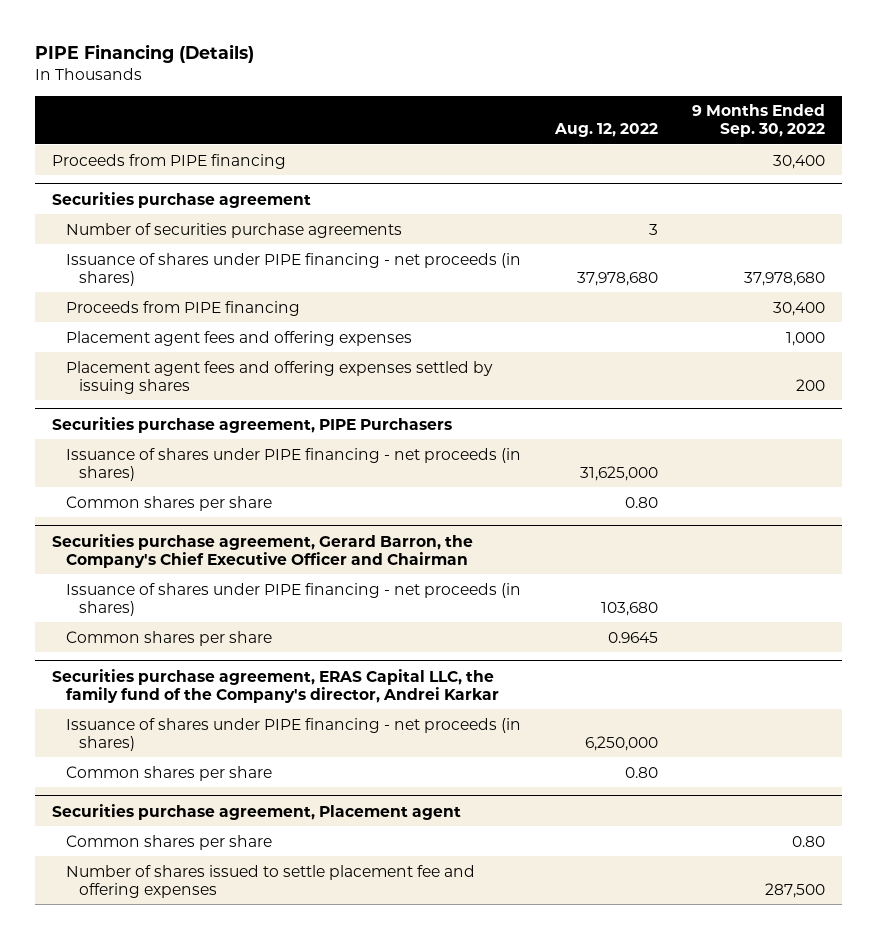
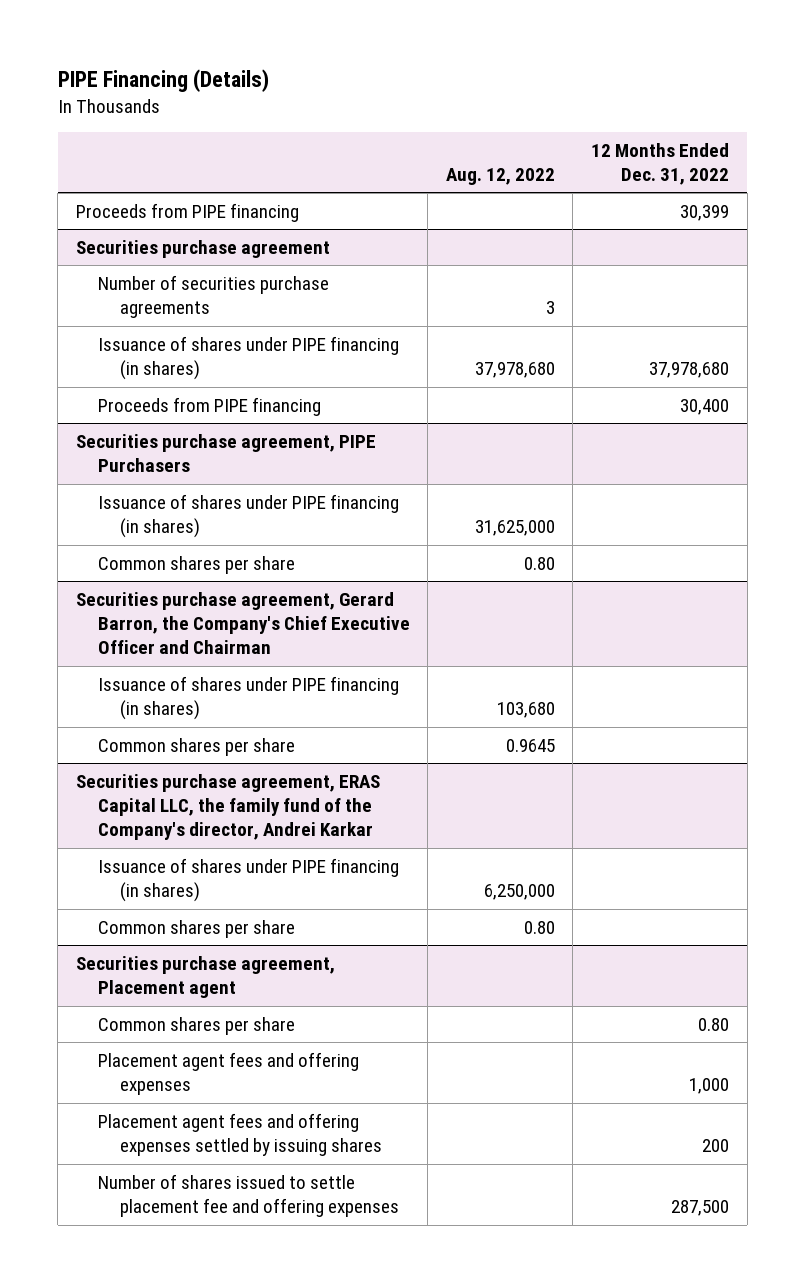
- | Aug. 12, 2022 | 9 Months Ended Sep. 30, 2022
+ | Aug. 12, 2022 | 12 Months Ended Dec. 31, 2022
@ Securities purchase agreement
- Issuance of shares under PIPE financing - net proceeds (in shares) | 37,978,680 | 37,978,680
+ Issuance of shares under PIPE financing (in shares) | 37,978,680 | 37,978,680
- Placement agent fees and offering expenses | | 1,000
- Placement agent fees and offering expenses settled by issuing shares | | 200
@ Securities purchase agreement, PIPE Purchasers
- Issuance of shares under PIPE financing - net proceeds (in shares) | 31,625,000 |
+ Issuance of shares under PIPE financing (in shares) | 31,625,000 |
@ Securities purchase agreement, Gerard Barron, the Company's Chief Executive Officer and Chairman
- Issuance of shares under PIPE financing - net proceeds (in shares) | 103,680 |
+ Issuance of shares under PIPE financing (in shares) | 103,680 |
@ Securities purchase agreement, ERAS Capital LLC, the family fund of the Company's director, Andrei Karkar
- Issuance of shares under PIPE financing - net proceeds (in shares) | 6,250,000 |
+ Issuance of shares under PIPE financing (in shares) | 6,250,000 |
@ Securities purchase agreement, Placement agent
+ Placement agent fees and offering expenses | | 1,000
+ Placement agent fees and offering expenses settled by issuing shares | | 200

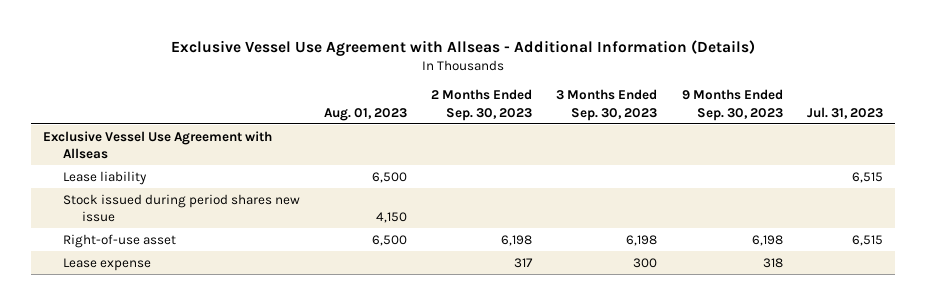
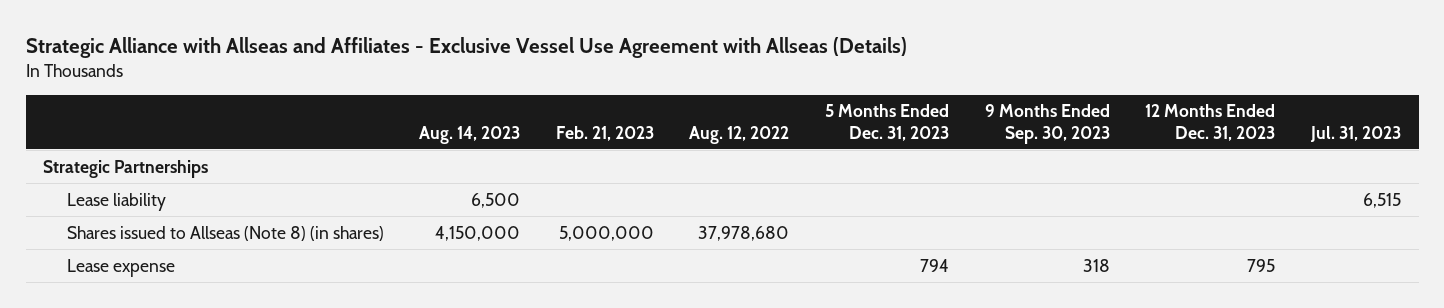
- Exclusive Vessel Use Agreement with Allseas - Additional Information (Details)
+ Strategic Alliance with Allseas and Affiliates - Exclusive Vessel Use Agreement with Allseas (Details)
- | Aug. 01, 2023 | 2 Months Ended Sep. 30, 2023 | 3 Months Ended Sep. 30, 2023 | 9 Months Ended Sep. 30, 2023 | Jul. 31, 2023
+ | Aug. 14, 2023 | Feb. 21, 2023 | Aug. 12, 2022 | 5 Months Ended Dec. 31, 2023 | 9 Months Ended Sep. 30, 2023 | 12 Months Ended Dec. 31, 2023 | Jul. 31, 2023
- Exclusive Vessel Use Agreement with Allseas
+ Strategic Partnerships
- Stock issued during period shares new issue | 4,150 | | | |
- Right-of-use asset | 6,500 | 6,198 | 6,198 | 6,198 | 6,515
+ Shares issued to Allseas (Note 8) (in shares) | 4,150,000 | 5,000,000 | 37,978,680 | | | |

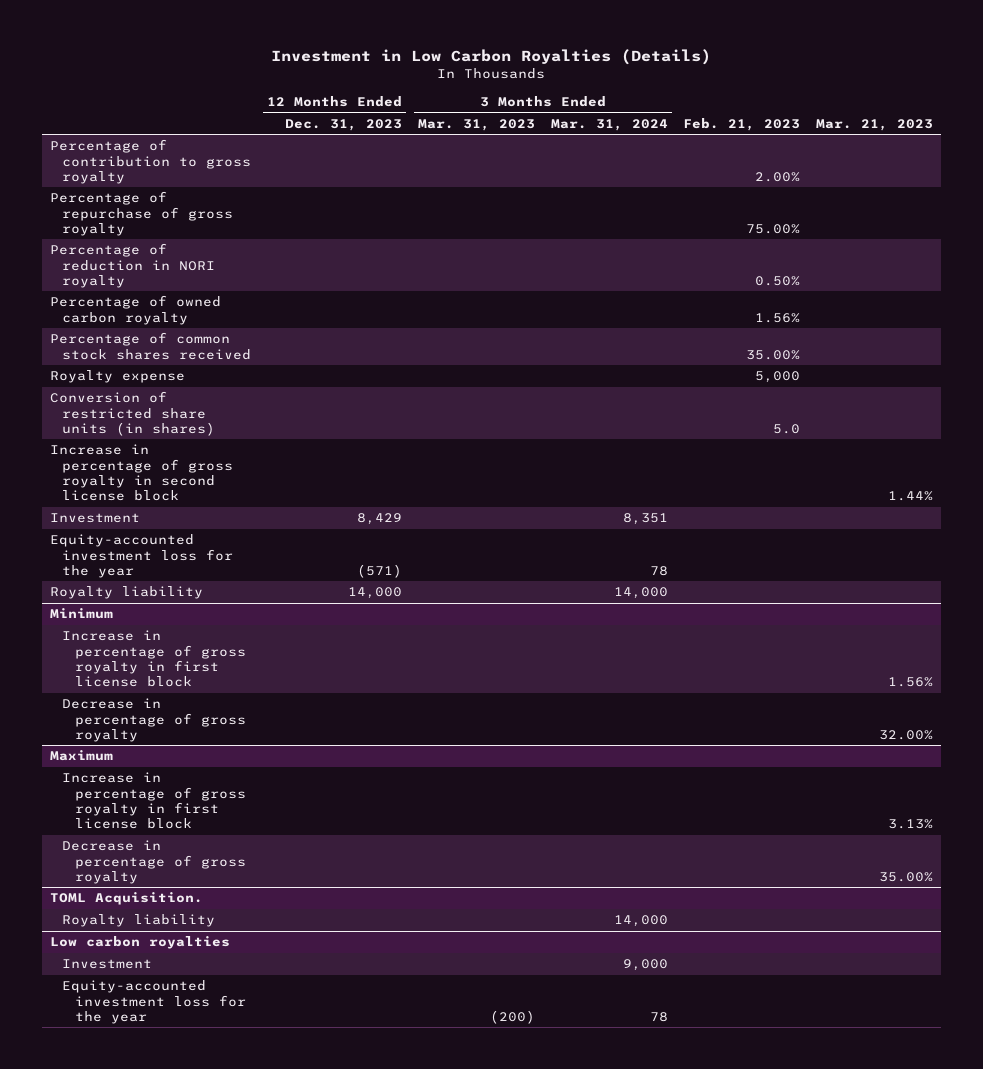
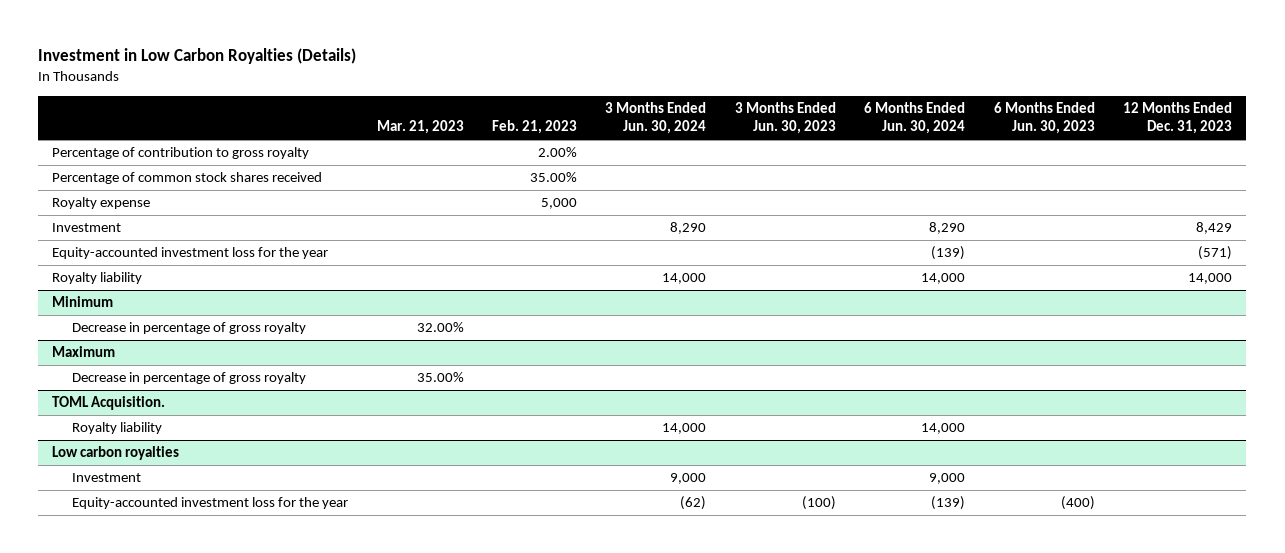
- | 12 Months Ended Dec. 31, 2023 | 3 Months Ended Mar. 31, 2023 | 3 Months Ended Mar. 31, 2024 | Feb. 21, 2023 | Mar. 21, 2023
+ | Mar. 21, 2023 | Feb. 21, 2023 | 3 Months Ended Jun. 30, 2024 | 3 Months Ended Jun. 30, 2023 | 6 Months Ended Jun. 30, 2024 | 6 Months Ended Jun. 30, 2023 | 12 Months Ended Dec. 31, 2023
- Percentage of repurchase of gross royalty | | | | 75.00% |
- Percentage of reduction in NORI royalty | | | | 0.50% |
- Percentage of owned carbon royalty | | | | 1.56% |
- Conversion of restricted share units (in shares) | | | | 5.0 |
- Increase in percentage of gross royalty in second license block | | | | | 1.44%
@ Minimum
- Increase in percentage of gross royalty in first license block | | | | | 1.56%
@ Maximum
- Increase in percentage of gross royalty in first license block | | | | | 3.13%

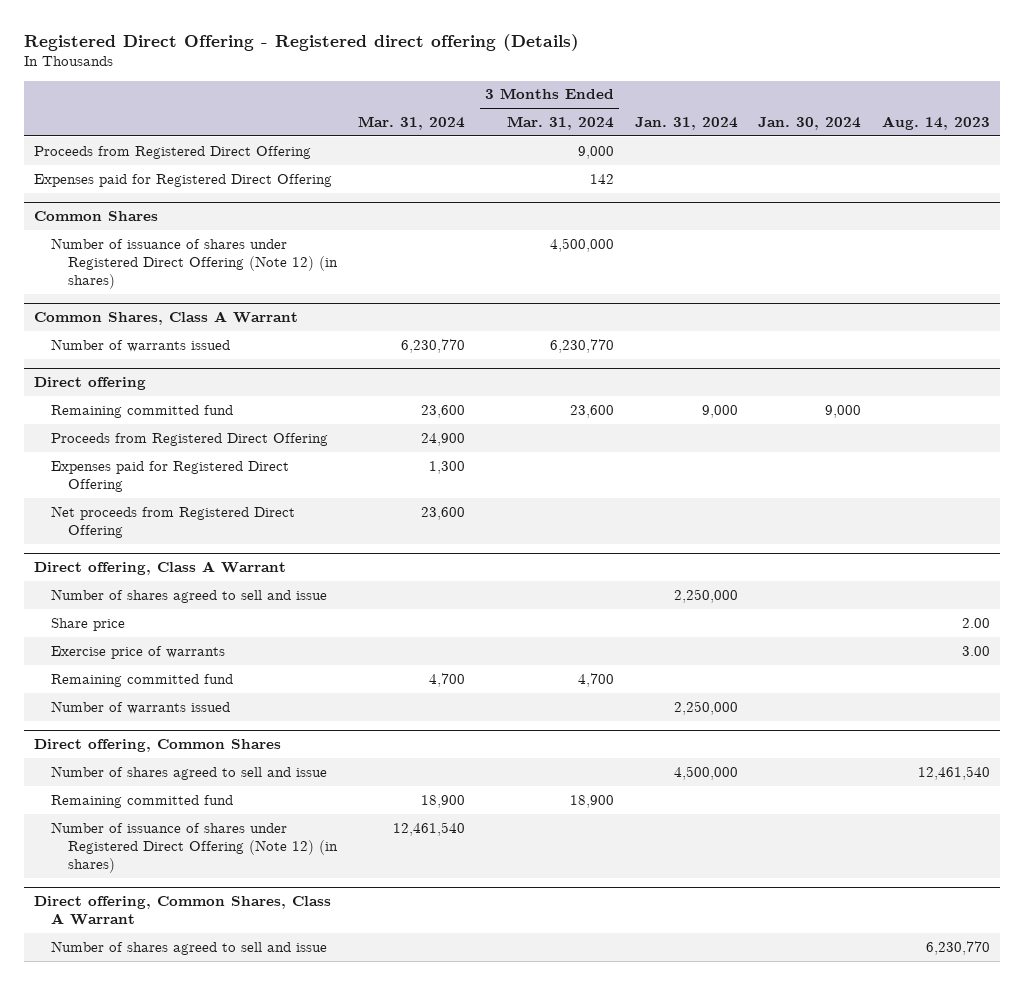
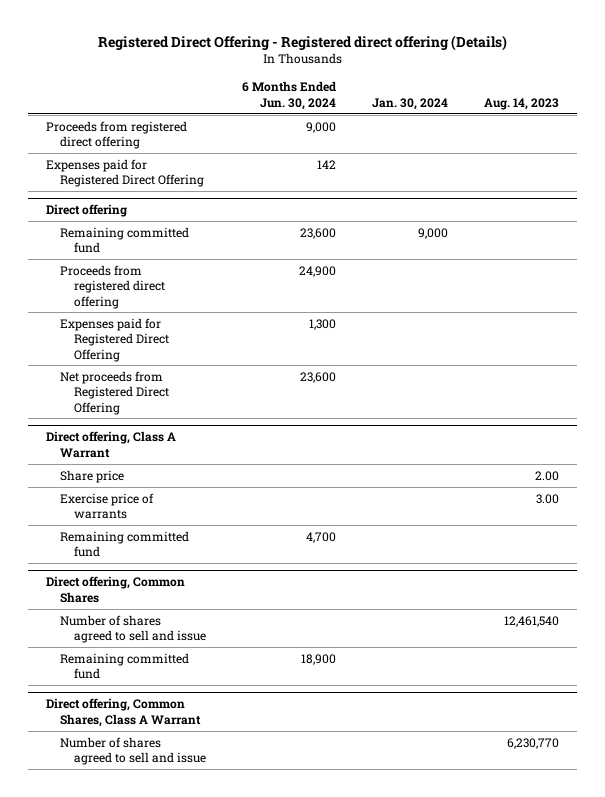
- | Mar. 31, 2024 | 3 Months Ended Mar. 31, 2024 | Jan. 31, 2024 | Jan. 30, 2024 | Aug. 14, 2023
+ | 6 Months Ended Jun. 30, 2024 | Jan. 30, 2024 | Aug. 14, 2023
- Proceeds from Registered Direct Offering | | 9,000 | | |
+ Proceeds from registered direct offering | 9,000 | |
- Common Shares
- Number of issuance of shares under Registered Direct Offering (Note 12) (in shares) | | 4,500,000 | | |
- Common Shares, Class A Warrant
- Number of warrants issued | 6,230,770 | 6,230,770 | | |
@ Direct offering
- Proceeds from Registered Direct Offering | 24,900 | | | |
+ Proceeds from registered direct offering | 24,900 | |
@ Direct offering, Class A Warrant
- Number of shares agreed to sell and issue | | | 2,250,000 | |
- Number of warrants issued | | | 2,250,000 | |
@ Direct offering, Common Shares
- Number of issuance of shares under Registered Direct Offering (Note 12) (in shares) | 12,461,540 | | | |

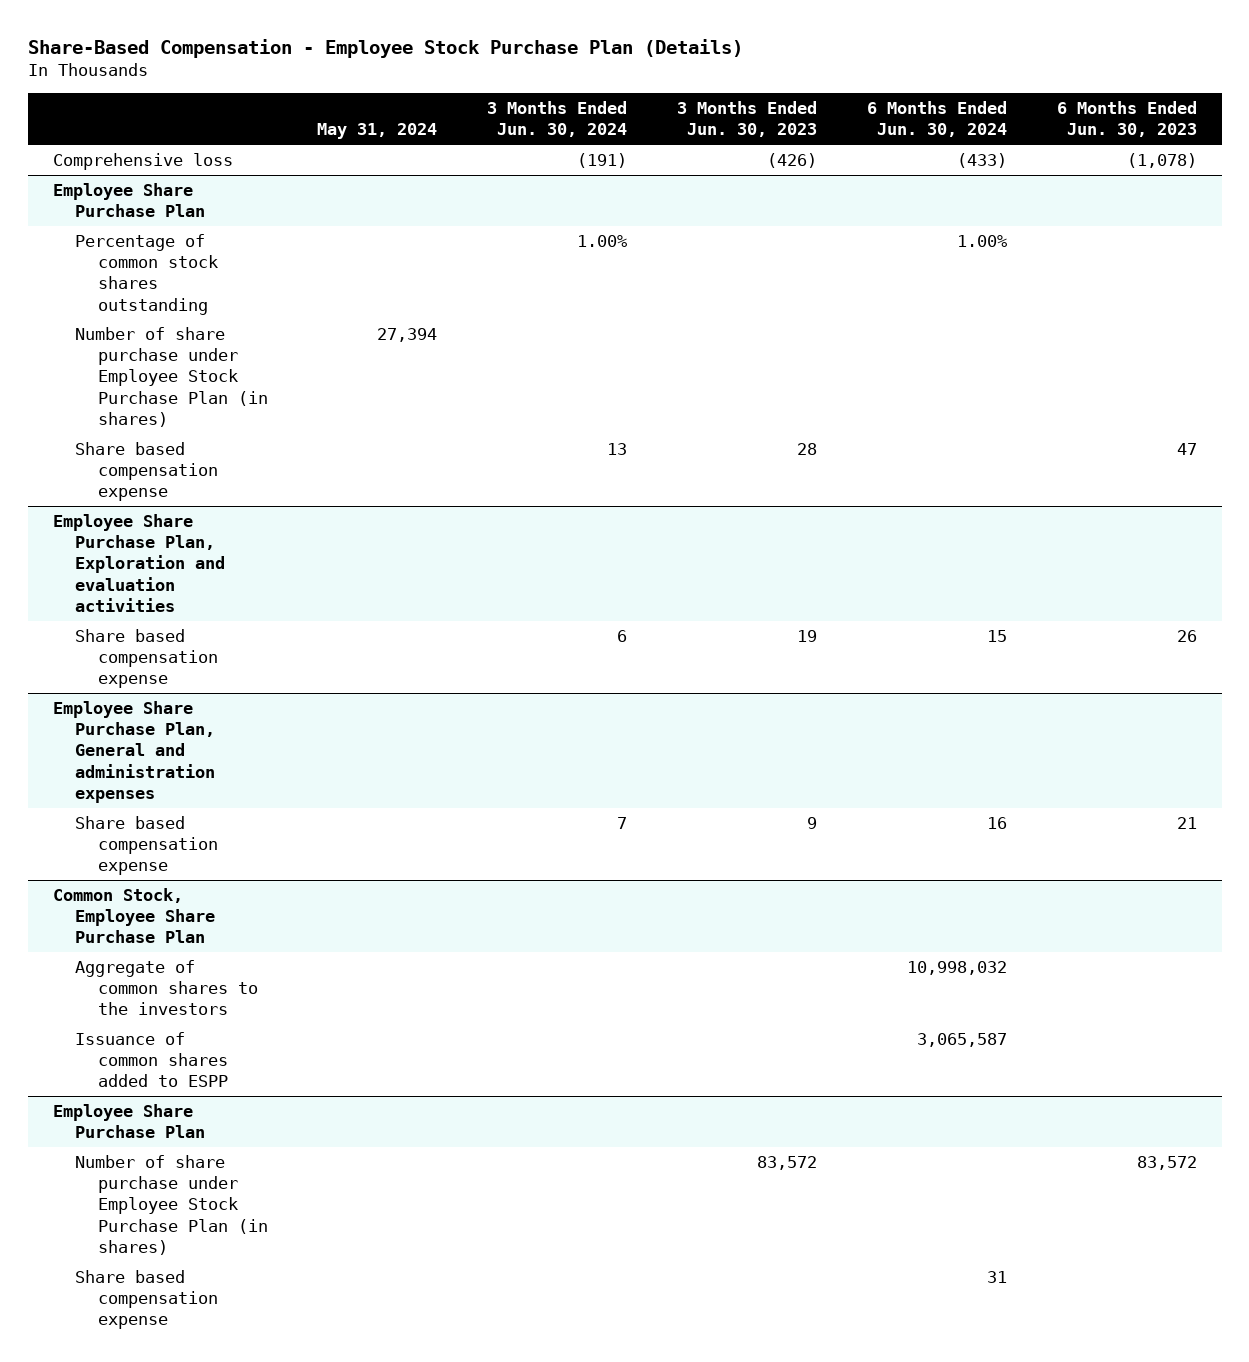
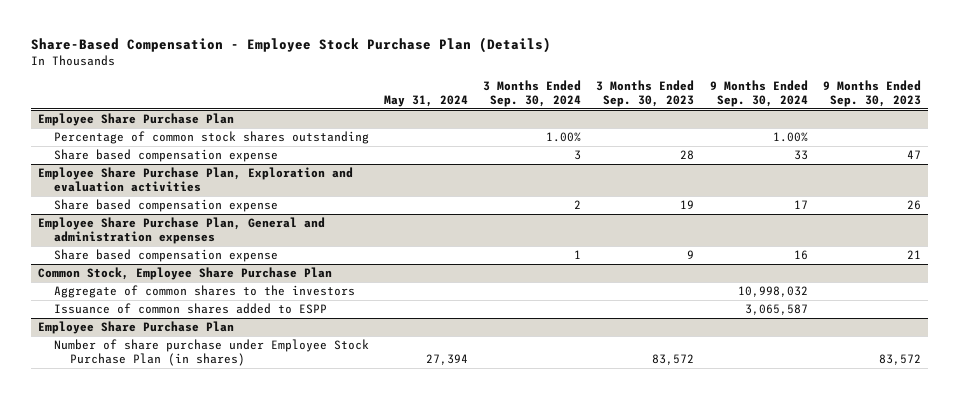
- | May 31, 2024 | 3 Months Ended Jun. 30, 2024 | 3 Months Ended Jun. 30, 2023 | 6 Months Ended Jun. 30, 2024 | 6 Months Ended Jun. 30, 2023
+ | May 31, 2024 | 3 Months Ended Sep. 30, 2024 | 3 Months Ended Sep. 30, 2023 | 9 Months Ended Sep. 30, 2024 | 9 Months Ended Sep. 30, 2023
- Comprehensive loss | | (191) | (426) | (433) | (1,078)
@ Employee Share Purchase Plan
- Number of share purchase under Employee Stock Purchase Plan (in shares) | | | 83,572 | | 83,572
- Share based compensation expense | | | | 31 |
moved down: Number of share purchase under Employee Stock Purchase Plan (in shares) | 27,394 | | 83,572 | | 83,572

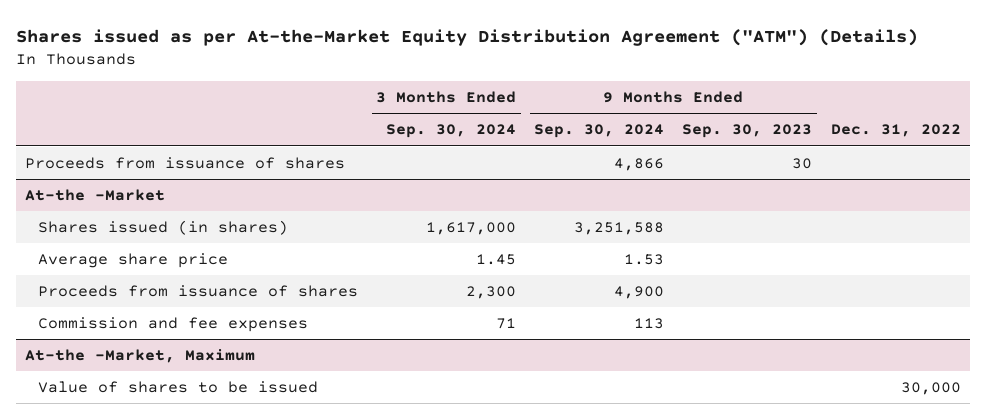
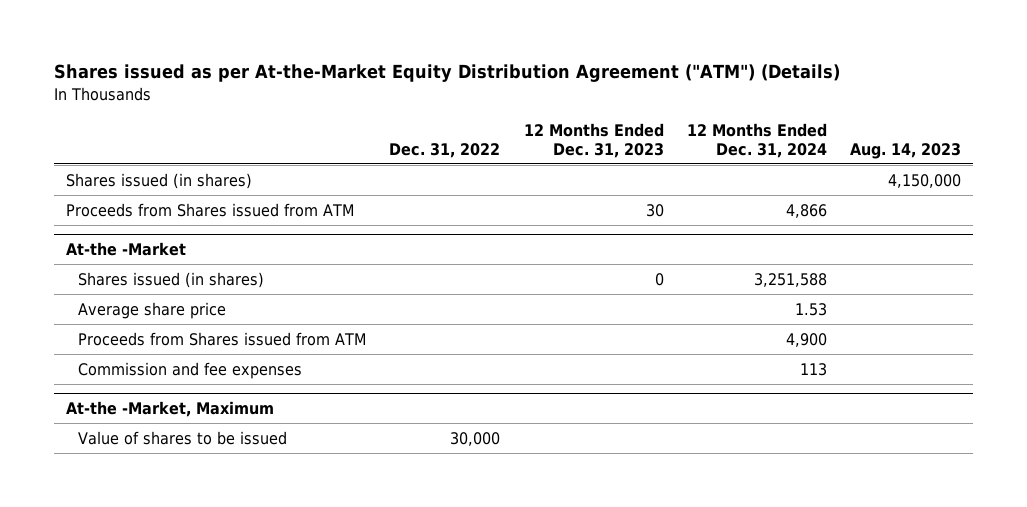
- | 3 Months Ended Sep. 30, 2024 | 9 Months Ended Sep. 30, 2024 | 9 Months Ended Sep. 30, 2023 | Dec. 31, 2022
+ | Dec. 31, 2022 | 12 Months Ended Dec. 31, 2023 | 12 Months Ended Dec. 31, 2024 | Aug. 14, 2023
- Proceeds from issuance of shares | | 4,866 | 30 |
+ Shares issued (in shares) | | | | 4,150,000
+ Proceeds from Shares issued from ATM | | 30 | 4,866 |
@ At-the -Market
- Proceeds from issuance of shares | 2,300 | 4,900 | |
+ Proceeds from Shares issued from ATM | | | 4,900 |

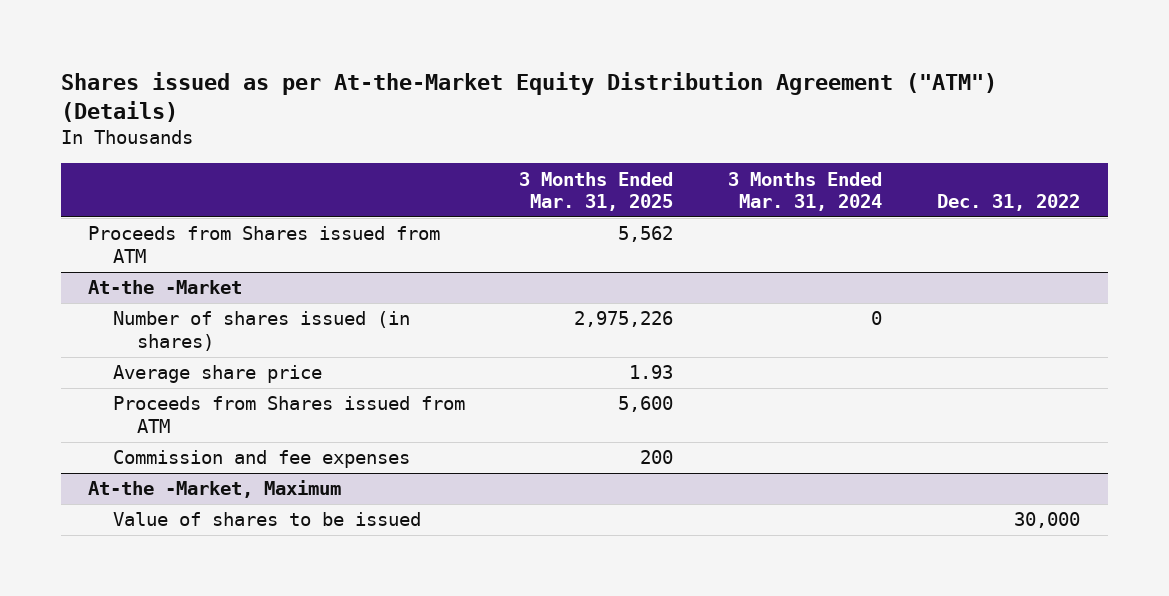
- | Dec. 31, 2022 | 12 Months Ended Dec. 31, 2023 | 12 Months Ended Dec. 31, 2024 | Aug. 14, 2023
+ | 3 Months Ended Mar. 31, 2025 | 3 Months Ended Mar. 31, 2024 | Dec. 31, 2022
- Shares issued (in shares) | | | | 4,150,000
@ At-the -Market
- Shares issued (in shares) | | 0 | 3,251,588 |
+ Number of shares issued (in shares) | 2,975,226 | 0 |

